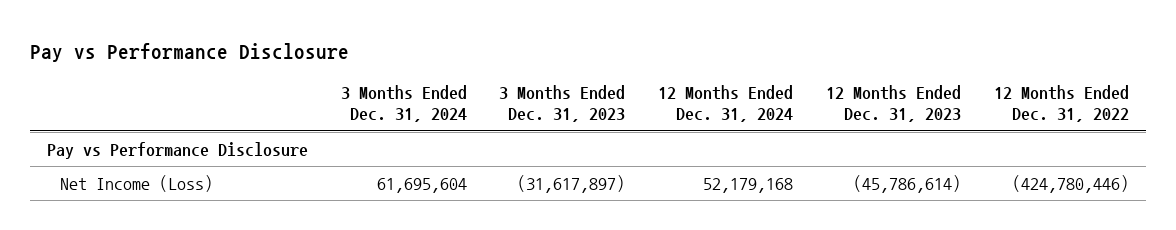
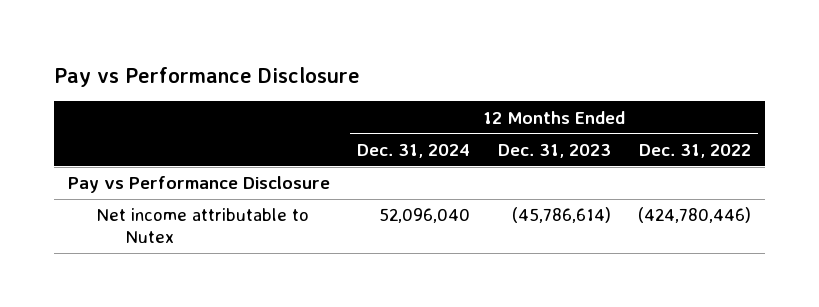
- | 3 Months Ended Dec. 31, 2024 | 3 Months Ended Dec. 31, 2023 | 12 Months Ended Dec. 31, 2024 | 12 Months Ended Dec. 31, 2023 | 12 Months Ended Dec. 31, 2022
+ | 12 Months Ended Dec. 31, 2024 | 12 Months Ended Dec. 31, 2023 | 12 Months Ended Dec. 31, 2022
- Net Income (Loss) | 61,695,604 | (31,617,897) | 52,179,168 | (45,786,614) | (424,780,446)
+ Net income attributable to Nutex | 52,096,040 | (45,786,614) | (424,780,446)

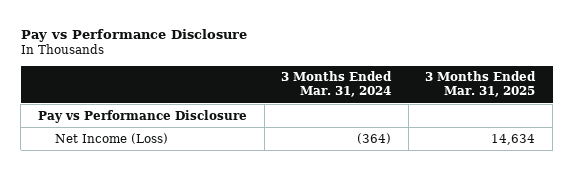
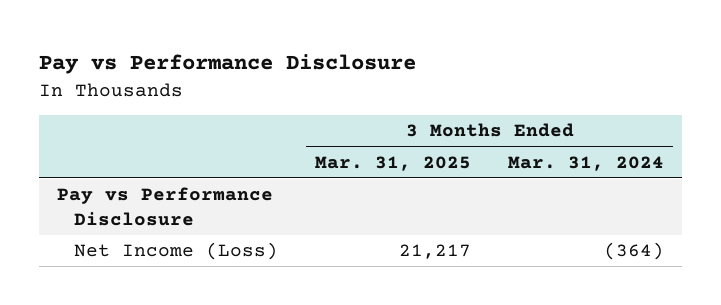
- | 3 Months Ended Mar. 31, 2024 | 3 Months Ended Mar. 31, 2025
+ | 3 Months Ended Mar. 31, 2025 | 3 Months Ended Mar. 31, 2024
- Net Income (Loss) | (364) | 14,634
+ Net Income (Loss) | 21,217 | (364)

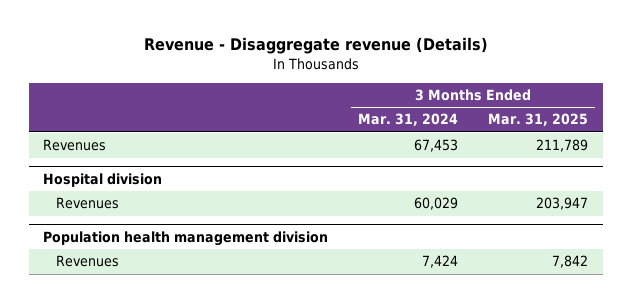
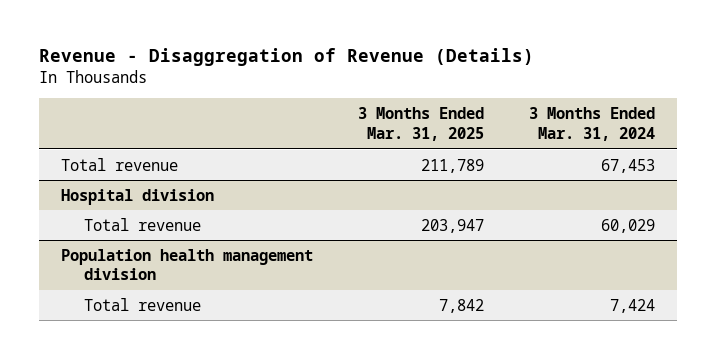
- Revenue - Disaggregate revenue (Details)
+ Revenue - Disaggregation of Revenue (Details)
- | 3 Months Ended Mar. 31, 2024 | 3 Months Ended Mar. 31, 2025
+ | 3 Months Ended Mar. 31, 2025 | 3 Months Ended Mar. 31, 2024
- Revenues | 67,453 | 211,789
+ Total revenue | 211,789 | 67,453
@ Hospital division
- Revenues | 60,029 | 203,947
+ Total revenue | 203,947 | 60,029
@ Population health management division
- Revenues | 7,424 | 7,842
+ Total revenue | 7,842 | 7,424

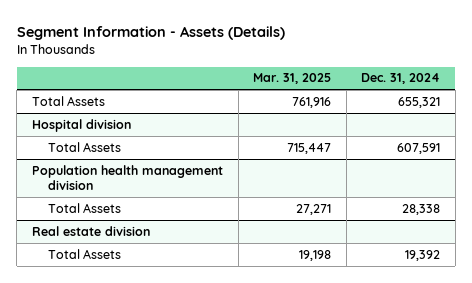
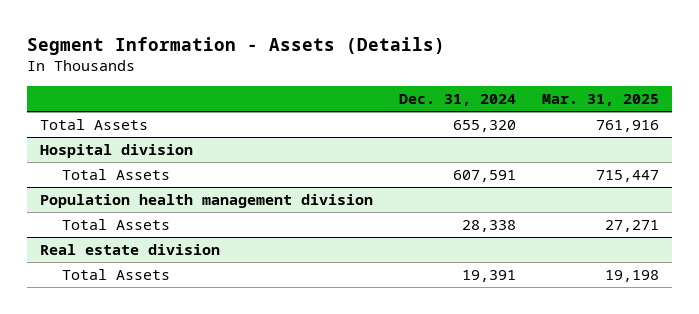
- | Mar. 31, 2025 | Dec. 31, 2024
+ | Dec. 31, 2024 | Mar. 31, 2025
- Total Assets | 761,916 | 655,321
+ Total Assets | 655,320 | 761,916
@ Real estate division
- Total Assets | 19,198 | 19,392
+ Total Assets | 19,391 | 19,198

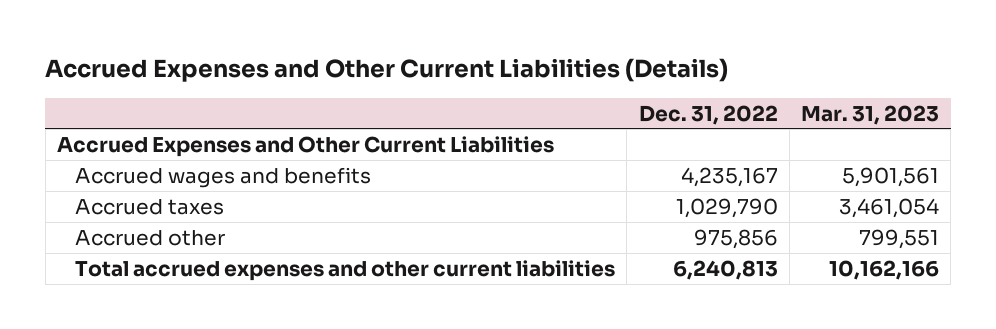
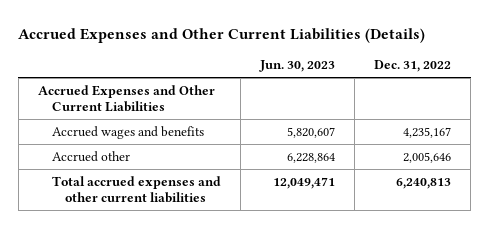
- | Dec. 31, 2022 | Mar. 31, 2023
+ | Jun. 30, 2023 | Dec. 31, 2022
- Accrued taxes | 1,029,790 | 3,461,054
- Accrued other | 975,856 | 799,551
+ Accrued other | 6,228,864 | 2,005,646

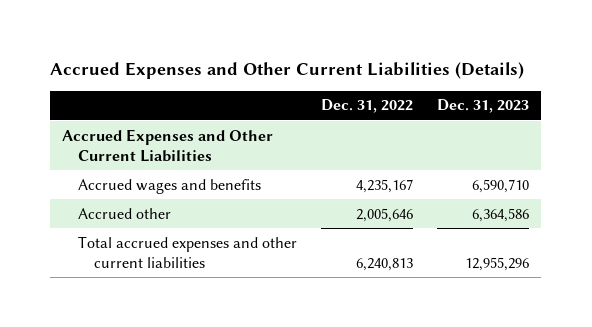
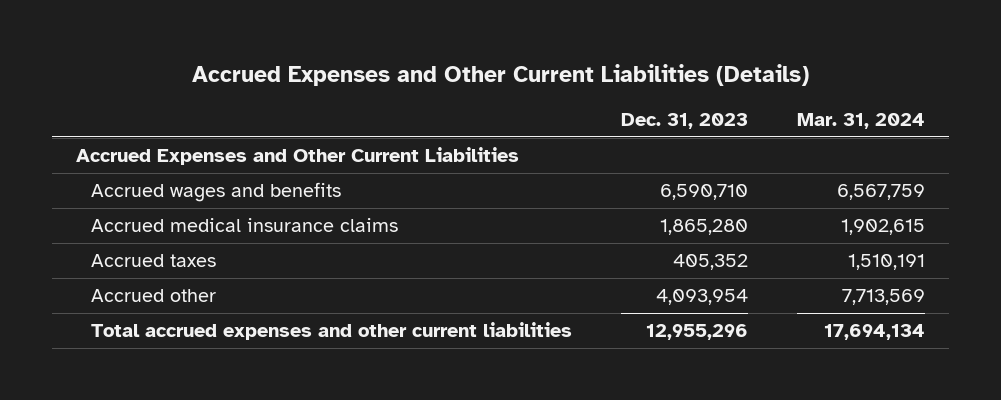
- | Dec. 31, 2022 | Dec. 31, 2023
+ | Dec. 31, 2023 | Mar. 31, 2024
- Accrued other | 2,005,646 | 6,364,586
+ Accrued medical insurance claims | 1,865,280 | 1,902,615
+ Accrued taxes | 405,352 | 1,510,191
+ Accrued other | 4,093,954 | 7,713,569

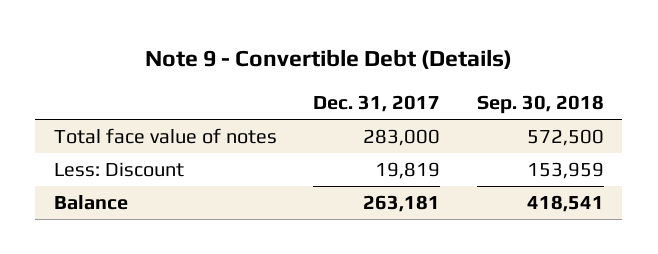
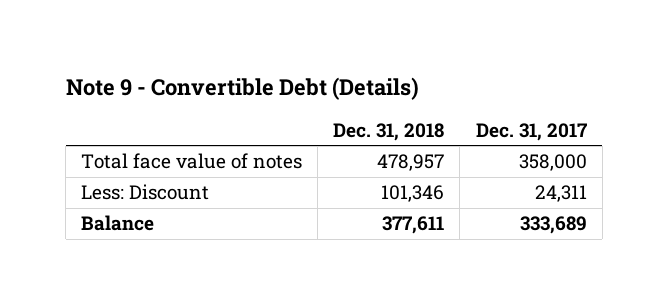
- | Dec. 31, 2017 | Sep. 30, 2018
+ | Dec. 31, 2018 | Dec. 31, 2017
- Total face value of notes | 283,000 | 572,500
- Less: Discount | 19,819 | 153,959
- Balance | 263,181 | 418,541
+ Total face value of notes | 478,957 | 358,000
+ Less: Discount | 101,346 | 24,311
+ Balance | 377,611 | 333,689

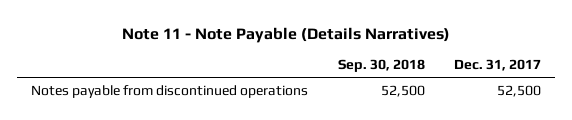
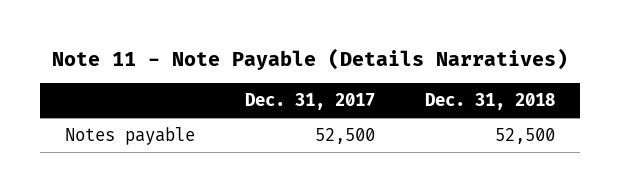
- | Sep. 30, 2018 | Dec. 31, 2017
+ | Dec. 31, 2017 | Dec. 31, 2018
- Notes payable from discontinued operations | 52,500 | 52,500
+ Notes payable | 52,500 | 52,500

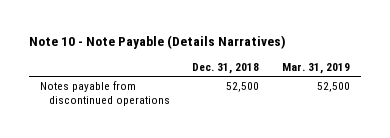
- Note 11 - Note Payable (Details Narratives)
+ Note 10 - Note Payable (Details Narratives)
- | Dec. 31, 2017 | Dec. 31, 2018
+ | Dec. 31, 2018 | Mar. 31, 2019
- Notes payable | 52,500 | 52,500
+ Notes payable from discontinued operations | 52,500 | 52,500

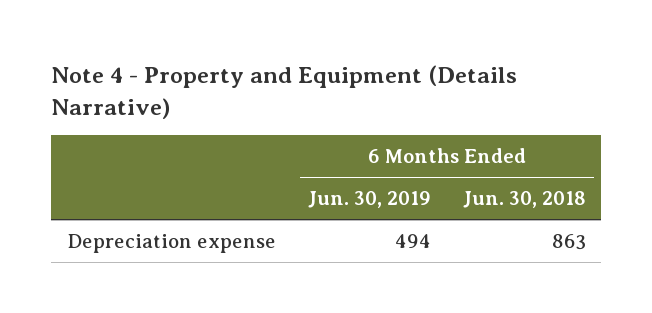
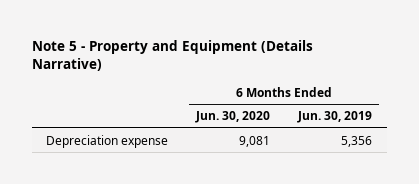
- Note 4 - Property and Equipment (Details Narrative)
+ Note 5 - Property and Equipment (Details Narrative)
- | 6 Months Ended Jun. 30, 2019 | 6 Months Ended Jun. 30, 2018
+ | 6 Months Ended Jun. 30, 2020 | 6 Months Ended Jun. 30, 2019
- Depreciation expense | 494 | 863
+ Depreciation expense | 9,081 | 5,356

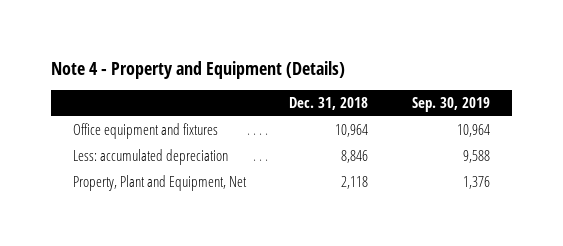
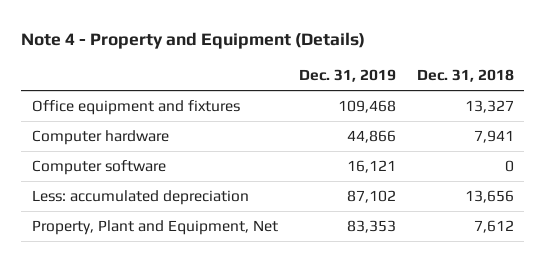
- | Dec. 31, 2018 | Sep. 30, 2019
+ | Dec. 31, 2019 | Dec. 31, 2018
- Office equipment and fixtures | 10,964 | 10,964
- Less: accumulated depreciation | 8,846 | 9,588
- Property, Plant and Equipment, Net | 2,118 | 1,376
+ Office equipment and fixtures | 109,468 | 13,327
+ Computer hardware | 44,866 | 7,941
+ Computer software | 16,121 | 0
+ Less: accumulated depreciation | 87,102 | 13,656
+ Property, Plant and Equipment, Net | 83,353 | 7,612

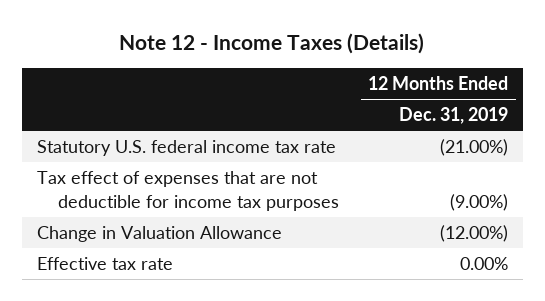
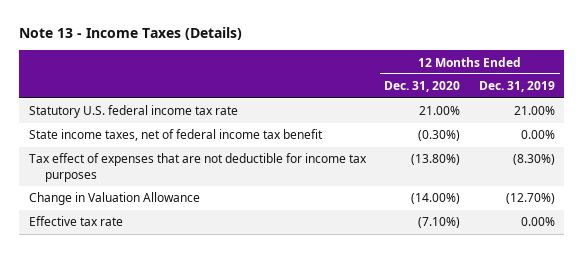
- Note 12 - Income Taxes (Details)
+ Note 13 - Income Taxes (Details)
- | 12 Months Ended Dec. 31, 2019
+ | 12 Months Ended Dec. 31, 2020 | 12 Months Ended Dec. 31, 2019
- Statutory U.S. federal income tax rate | (21.00%)
- Tax effect of expenses that are not deductible for income tax purposes | (9.00%)
- Change in Valuation Allowance | (12.00%)
+ Statutory U.S. federal income tax rate | 21.00% | 21.00%
+ State income taxes, net of federal income tax benefit | (0.30%) | 0.00%
+ Tax effect of expenses that are not deductible for income tax purposes | (13.80%) | (8.30%)
+ Change in Valuation Allowance | (14.00%) | (12.70%)

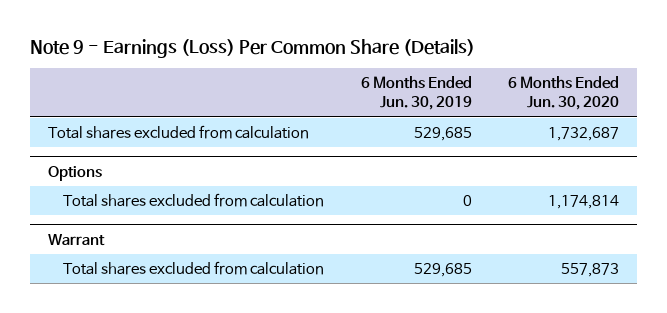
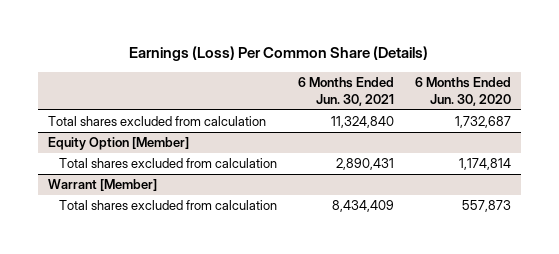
- Note 9 - Earnings (Loss) Per Common Share (Details)
+ Earnings (Loss) Per Common Share (Details)
- | 6 Months Ended Jun. 30, 2019 | 6 Months Ended Jun. 30, 2020
+ | 6 Months Ended Jun. 30, 2021 | 6 Months Ended Jun. 30, 2020
- Options
+ Equity Option [Member]
- Warrant
+ Warrant [Member]

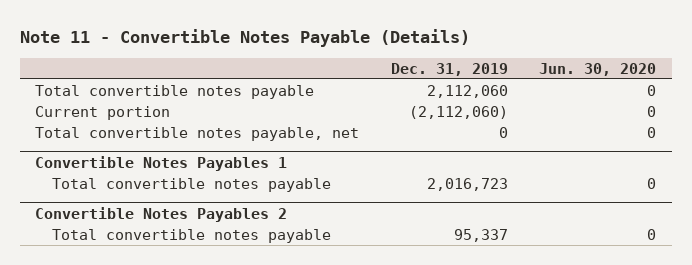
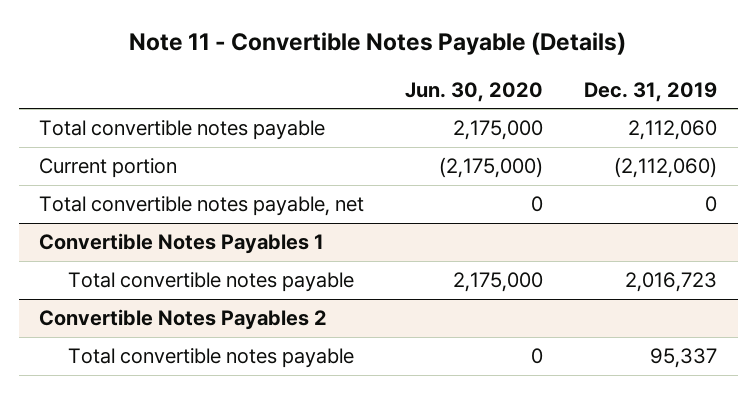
- | Dec. 31, 2019 | Jun. 30, 2020
+ | Jun. 30, 2020 | Dec. 31, 2019
- Total convertible notes payable | 2,112,060 | 0
- Current portion | (2,112,060) | 0
+ Total convertible notes payable | 2,175,000 | 2,112,060
+ Current portion | (2,175,000) | (2,112,060)
@ Convertible Notes Payables 1
- Total convertible notes payable | 2,016,723 | 0
+ Total convertible notes payable | 2,175,000 | 2,016,723

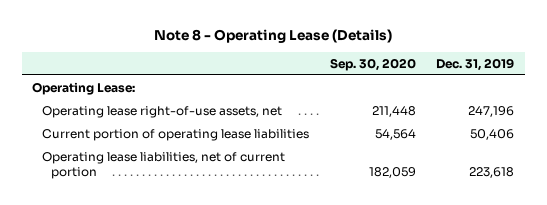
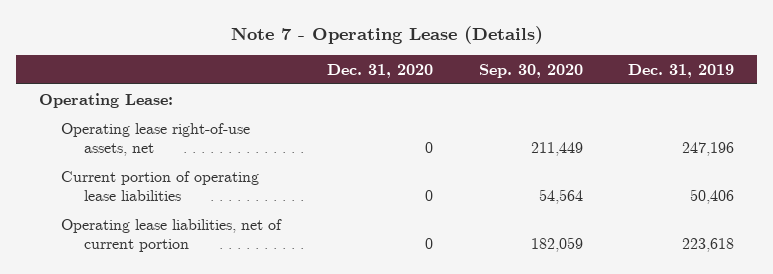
- Note 8 - Operating Lease (Details)
+ Note 7 - Operating Lease (Details)
- | Sep. 30, 2020 | Dec. 31, 2019
+ | Dec. 31, 2020 | Sep. 30, 2020 | Dec. 31, 2019
- Operating lease right-of-use assets, net | 211,448 | 247,196
+ Operating lease right-of-use assets, net | 0 | 211,449 | 247,196

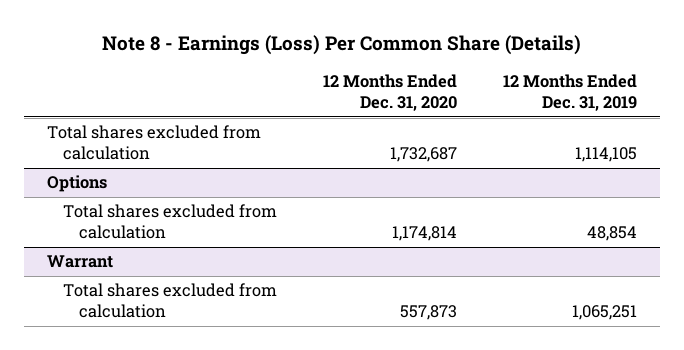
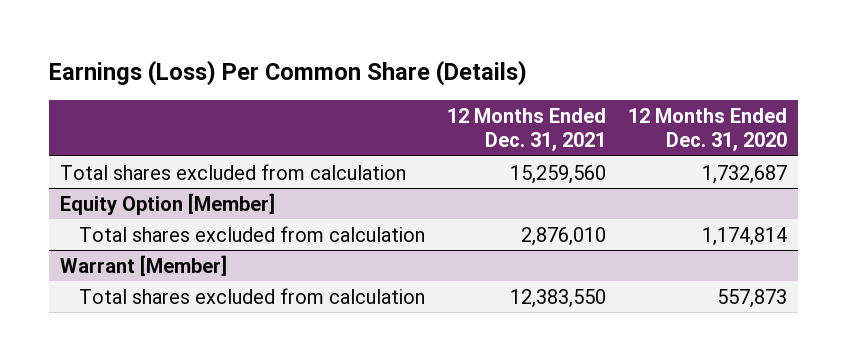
- Note 8 - Earnings (Loss) Per Common Share (Details)
+ Earnings (Loss) Per Common Share (Details)
- | 12 Months Ended Dec. 31, 2020 | 12 Months Ended Dec. 31, 2019
+ | 12 Months Ended Dec. 31, 2021 | 12 Months Ended Dec. 31, 2020
- Options
+ Equity Option [Member]
- Warrant
+ Warrant [Member]

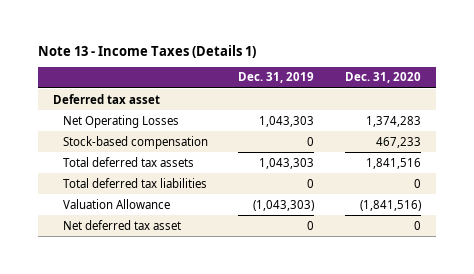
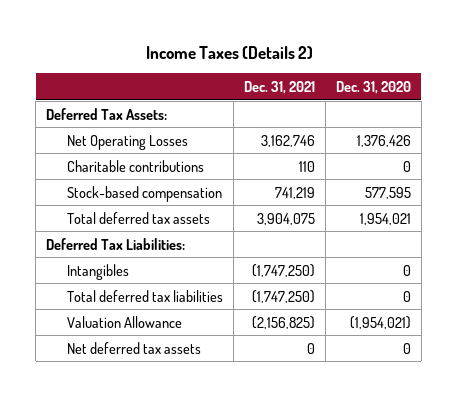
- Note 13 - Income Taxes (Details 1)
+ Income Taxes (Details 2)
- | Dec. 31, 2019 | Dec. 31, 2020
+ | Dec. 31, 2021 | Dec. 31, 2020
- Deferred tax asset
- Net Operating Losses | 1,043,303 | 1,374,283
- Stock-based compensation | 0 | 467,233
- Total deferred tax assets | 1,043,303 | 1,841,516
+ Deferred Tax Assets:
+ Net Operating Losses | 3,162,746 | 1,376,426
+ Charitable contributions | 110 | 0
+ Stock-based compensation | 741,219 | 577,595
+ Total deferred tax assets | 3,904,075 | 1,954,021
+ Deferred Tax Liabilities:
+ Intangibles | (1,747,250) | 0
- Valuation Allowance | (1,043,303) | (1,841,516)
- Net deferred tax asset | 0 | 0
+ Valuation Allowance | (2,156,825) | (1,954,021)
+ Net deferred tax assets | 0 | 0

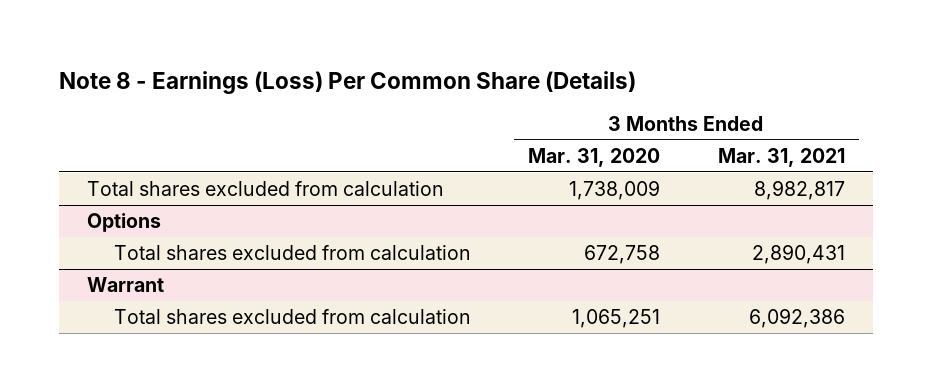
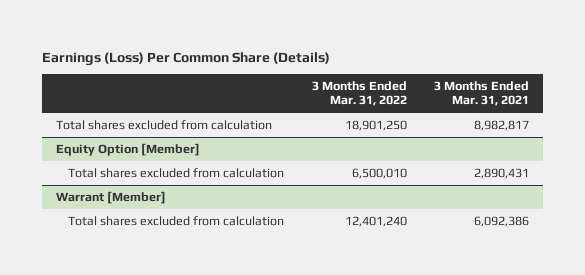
- Note 8 - Earnings (Loss) Per Common Share (Details)
+ Earnings (Loss) Per Common Share (Details)
- | 3 Months Ended Mar. 31, 2020 | 3 Months Ended Mar. 31, 2021
+ | 3 Months Ended Mar. 31, 2022 | 3 Months Ended Mar. 31, 2021
- Options
+ Equity Option [Member]
- Warrant
+ Warrant [Member]

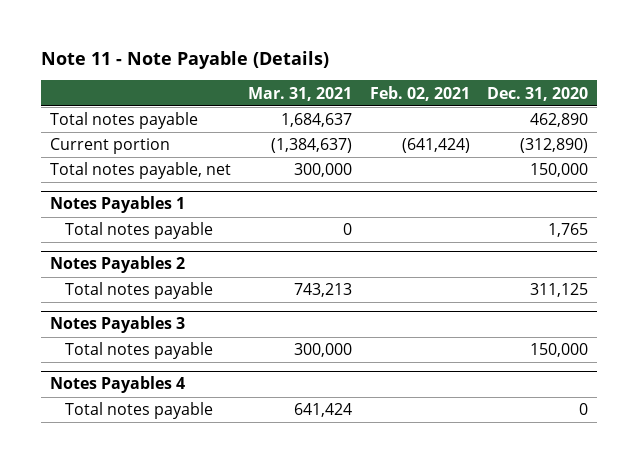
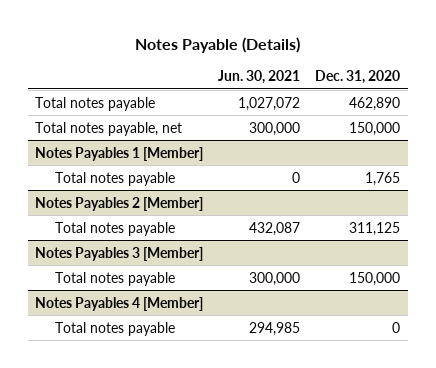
- Note 11 - Note Payable (Details)
+ Notes Payable (Details)
- | Mar. 31, 2021 | Feb. 02, 2021 | Dec. 31, 2020
+ | Jun. 30, 2021 | Dec. 31, 2020
- Current portion | (1,384,637) | (641,424) | (312,890)
- Notes Payables 1
+ Notes Payables 1 [Member]
- Notes Payables 2
+ Notes Payables 2 [Member]
- Notes Payables 3
+ Notes Payables 3 [Member]
- Notes Payables 4
+ Notes Payables 4 [Member]

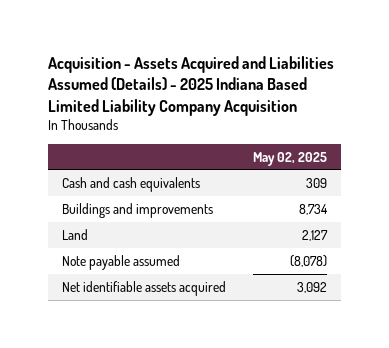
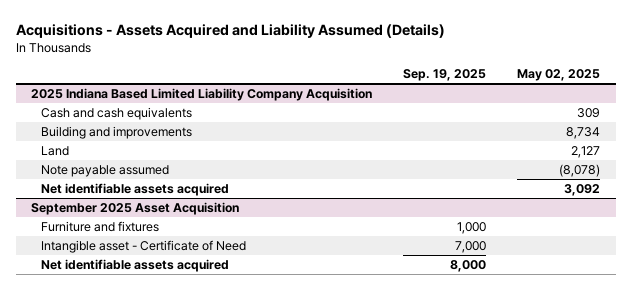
- Acquisition - Assets Acquired and Liabilities Assumed (Details) - 2025 Indiana Based Limited Liability Company Acquisition
+ Acquisitions - Assets Acquired and Liability Assumed (Details)
- | May 02, 2025
+ | Sep. 19, 2025 | May 02, 2025
+ 2025 Indiana Based Limited Liability Company Acquisition
- Buildings and improvements | 8,734
+ Building and improvements | | 8,734
+ September 2025 Asset Acquisition
+ Furniture and fixtures | 1,000 |
+ Intangible asset - Certificate of Need | 7,000 |
+ Net identifiable assets acquired | 8,000 |

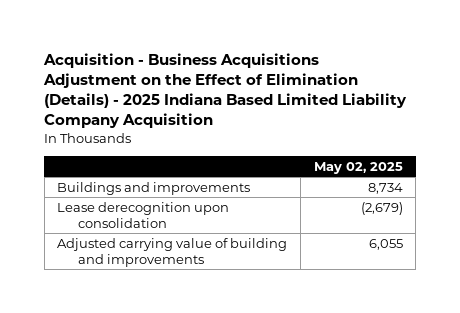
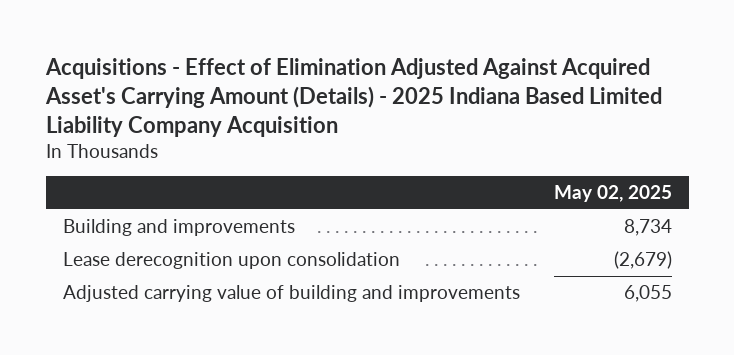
- Acquisition - Business Acquisitions Adjustment on the Effect of Elimination (Details) - 2025 Indiana Based Limited Liability Company Acquisition
+ Acquisitions - Effect of Elimination Adjusted Against Acquired Asset's Carrying Amount (Details) - 2025 Indiana Based Limited Liability Company Acquisition
- Buildings and improvements | 8,734
+ Building and improvements | 8,734

